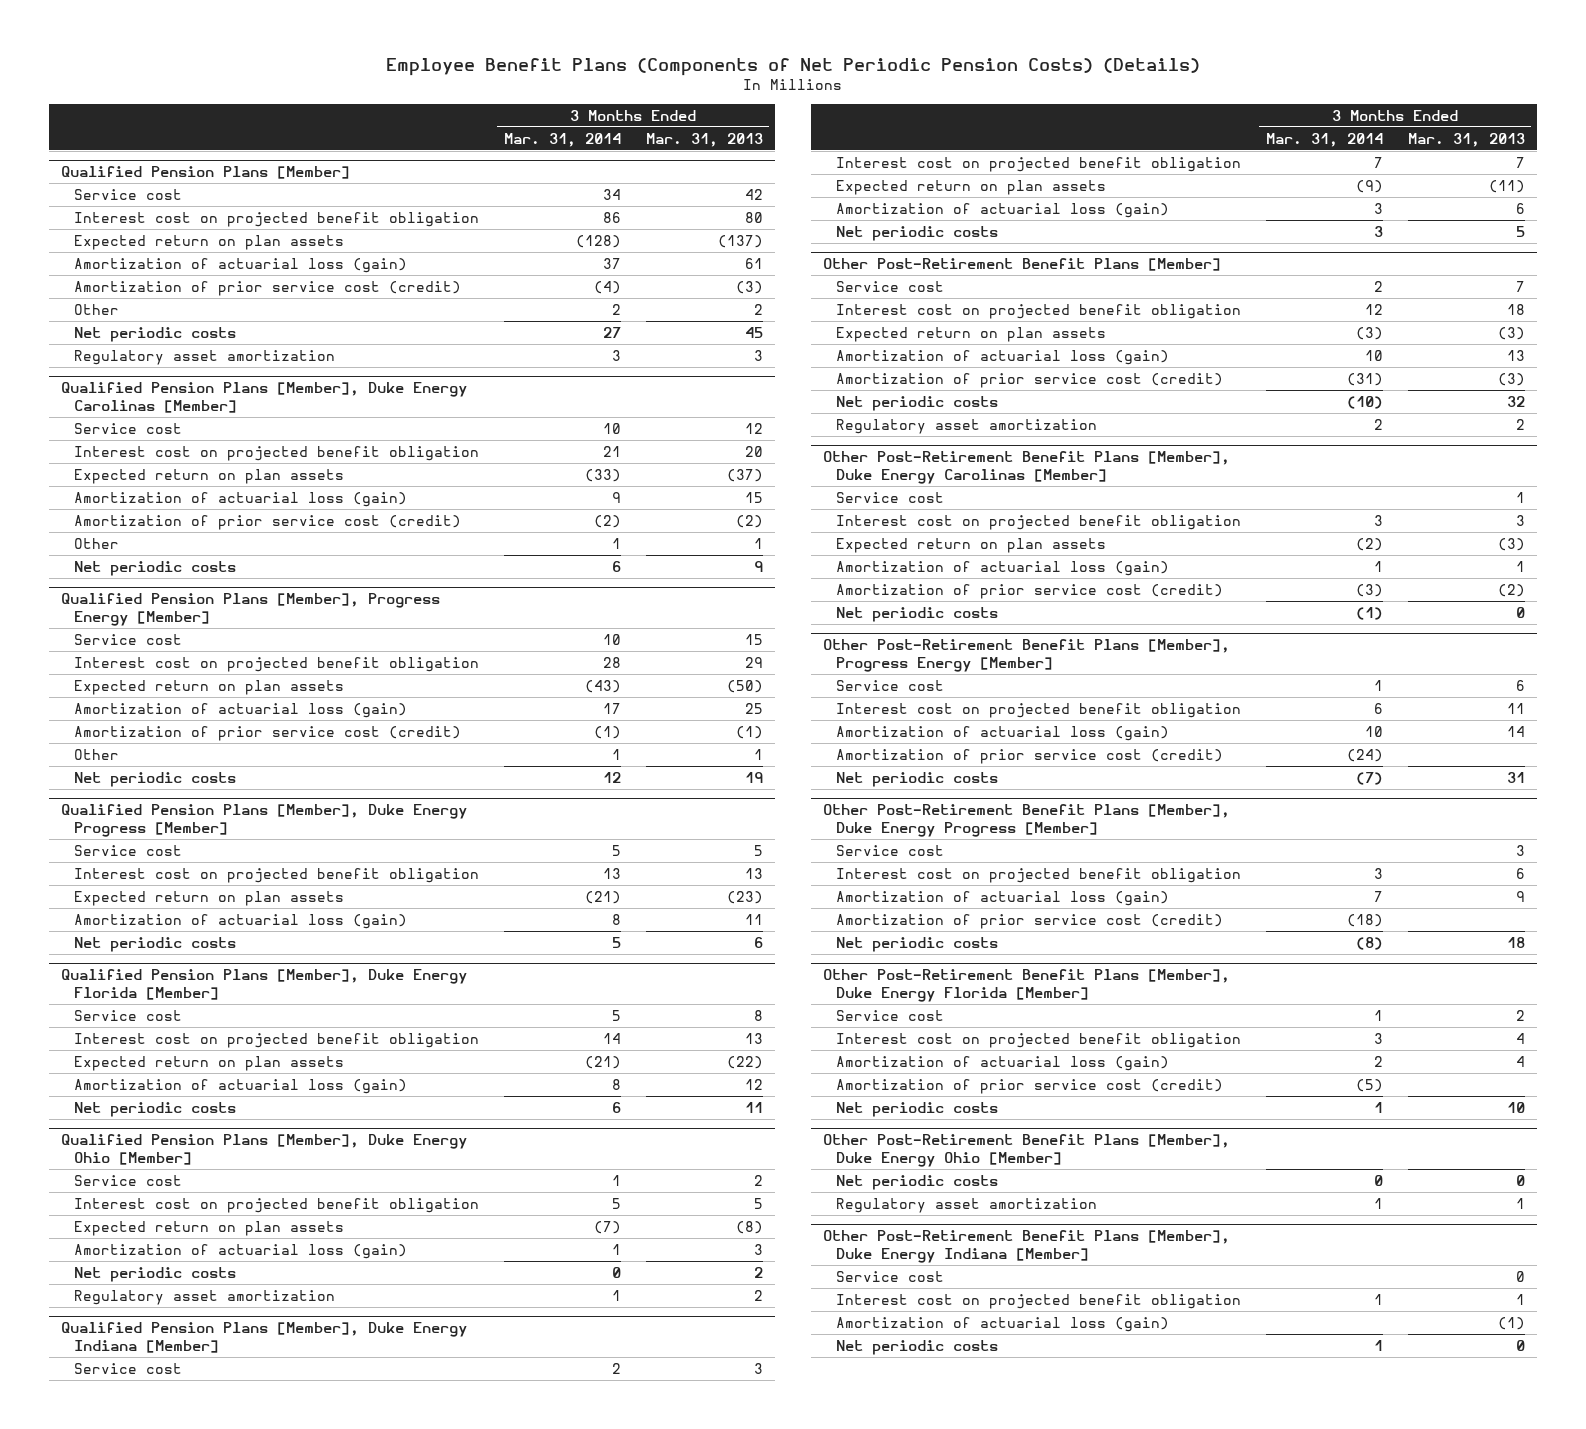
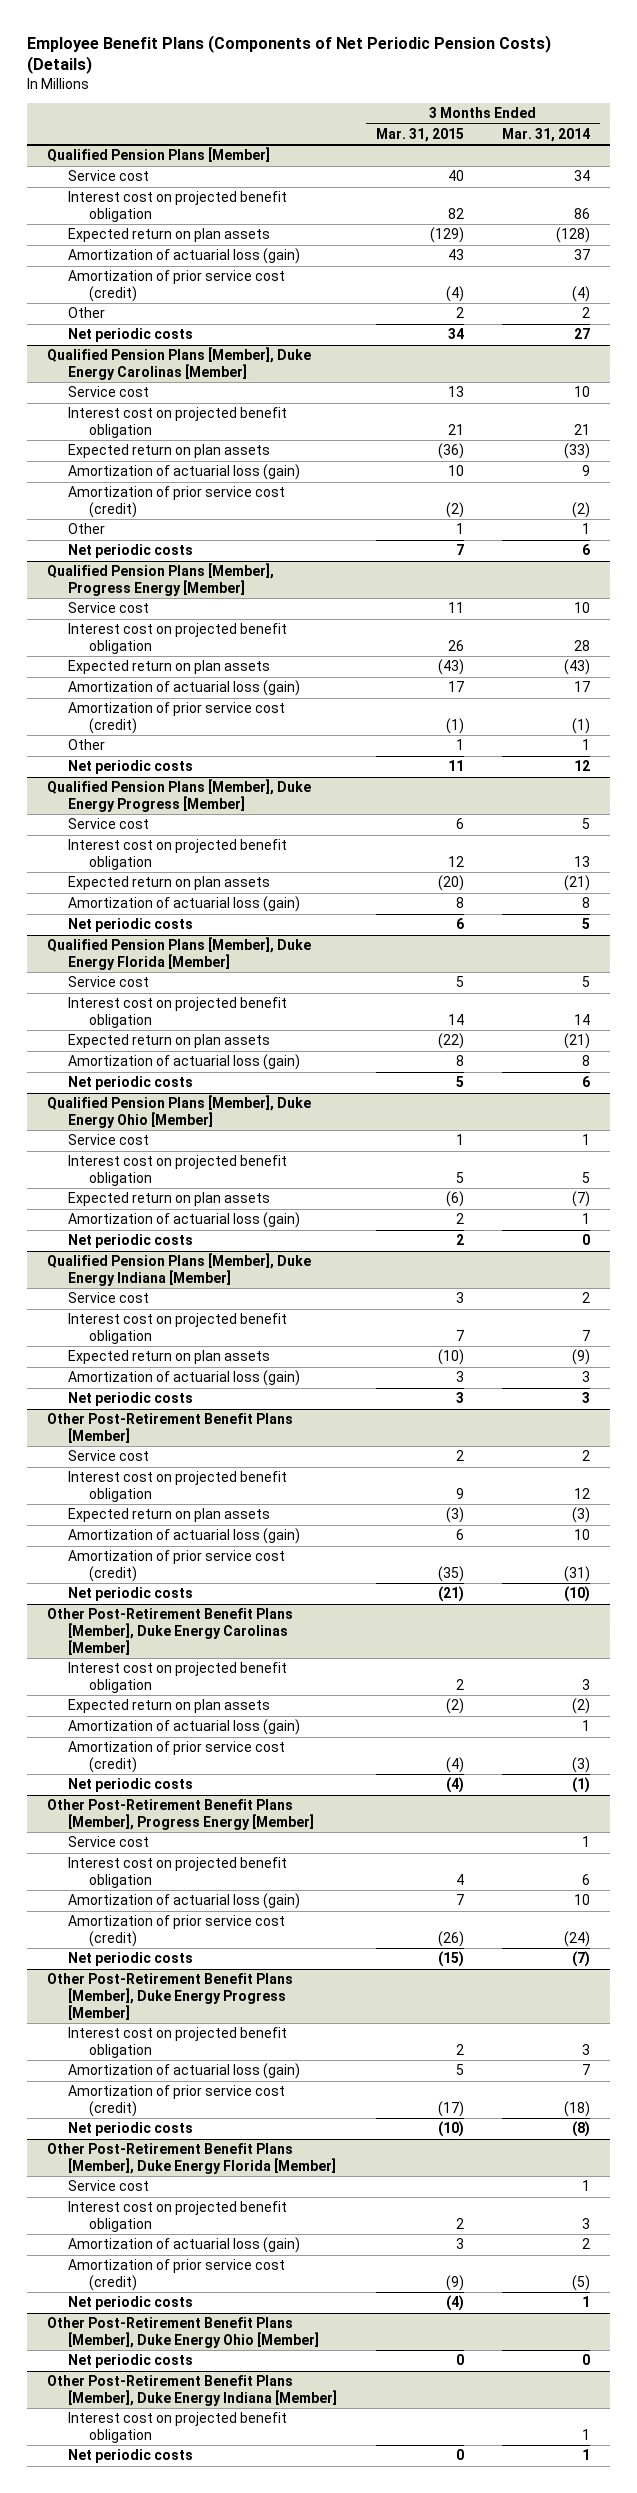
- | 3 Months Ended Mar. 31, 2014 | 3 Months Ended Mar. 31, 2013
+ | 3 Months Ended Mar. 31, 2015 | 3 Months Ended Mar. 31, 2014
@ Qualified Pension Plans [Member]
- Regulatory asset amortization | 3 | 3
@ Qualified Pension Plans [Member], Duke Energy Ohio [Member]
- Regulatory asset amortization | 1 | 2
@ Other Post-Retirement Benefit Plans [Member]
- Regulatory asset amortization | 2 | 2
@ Other Post-Retirement Benefit Plans [Member], Duke Energy Carolinas [Member]
- Service cost | | 1
@ Other Post-Retirement Benefit Plans [Member], Duke Energy Progress [Member]
- Service cost | | 3
@ Other Post-Retirement Benefit Plans [Member], Duke Energy Ohio [Member]
- Regulatory asset amortization | 1 | 1
@ Other Post-Retirement Benefit Plans [Member], Duke Energy Indiana [Member]
- Service cost | | 0
- Amortization of actuarial loss (gain) | | (1)

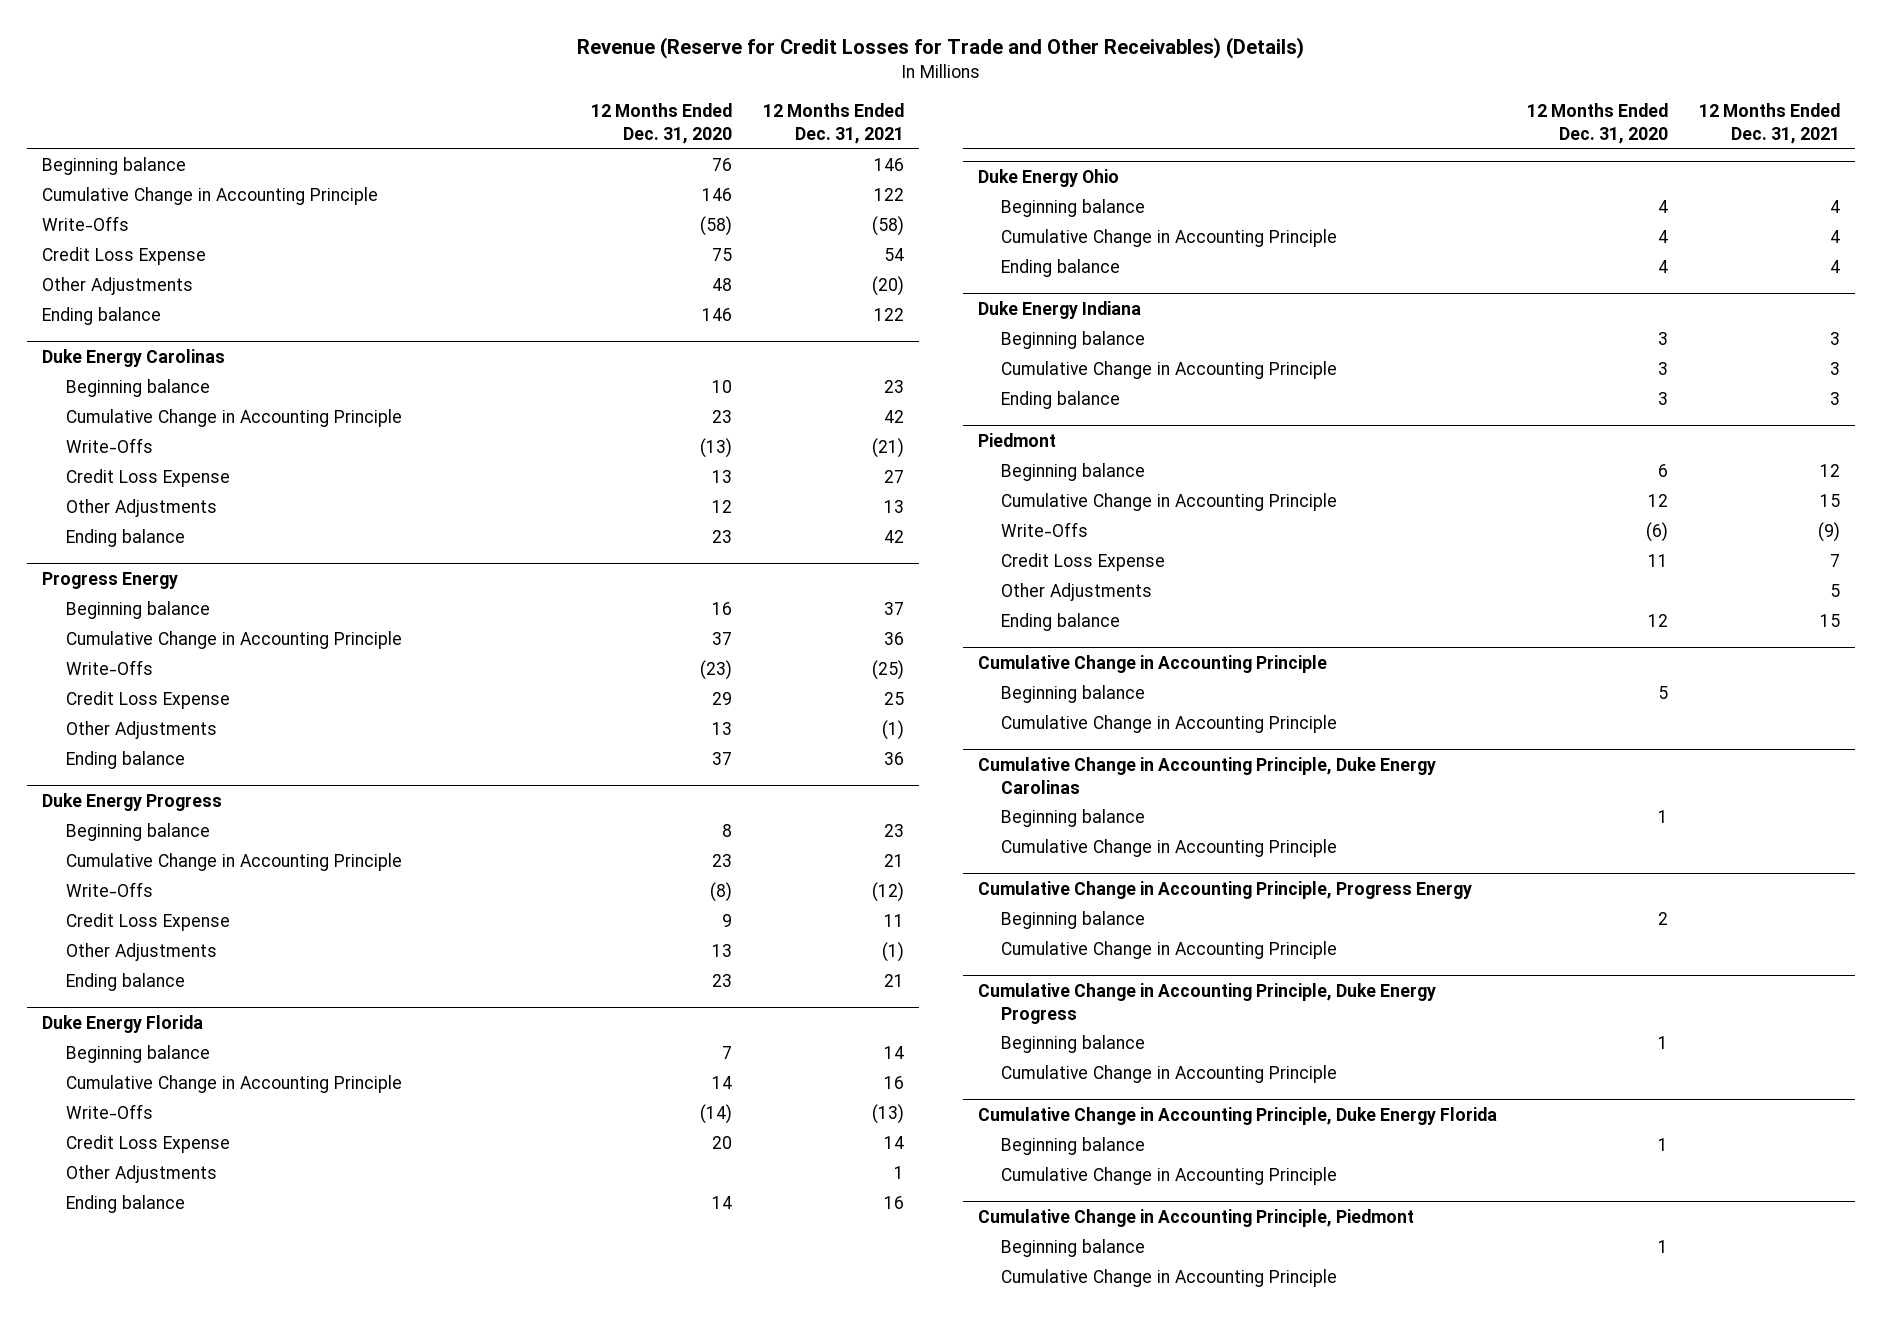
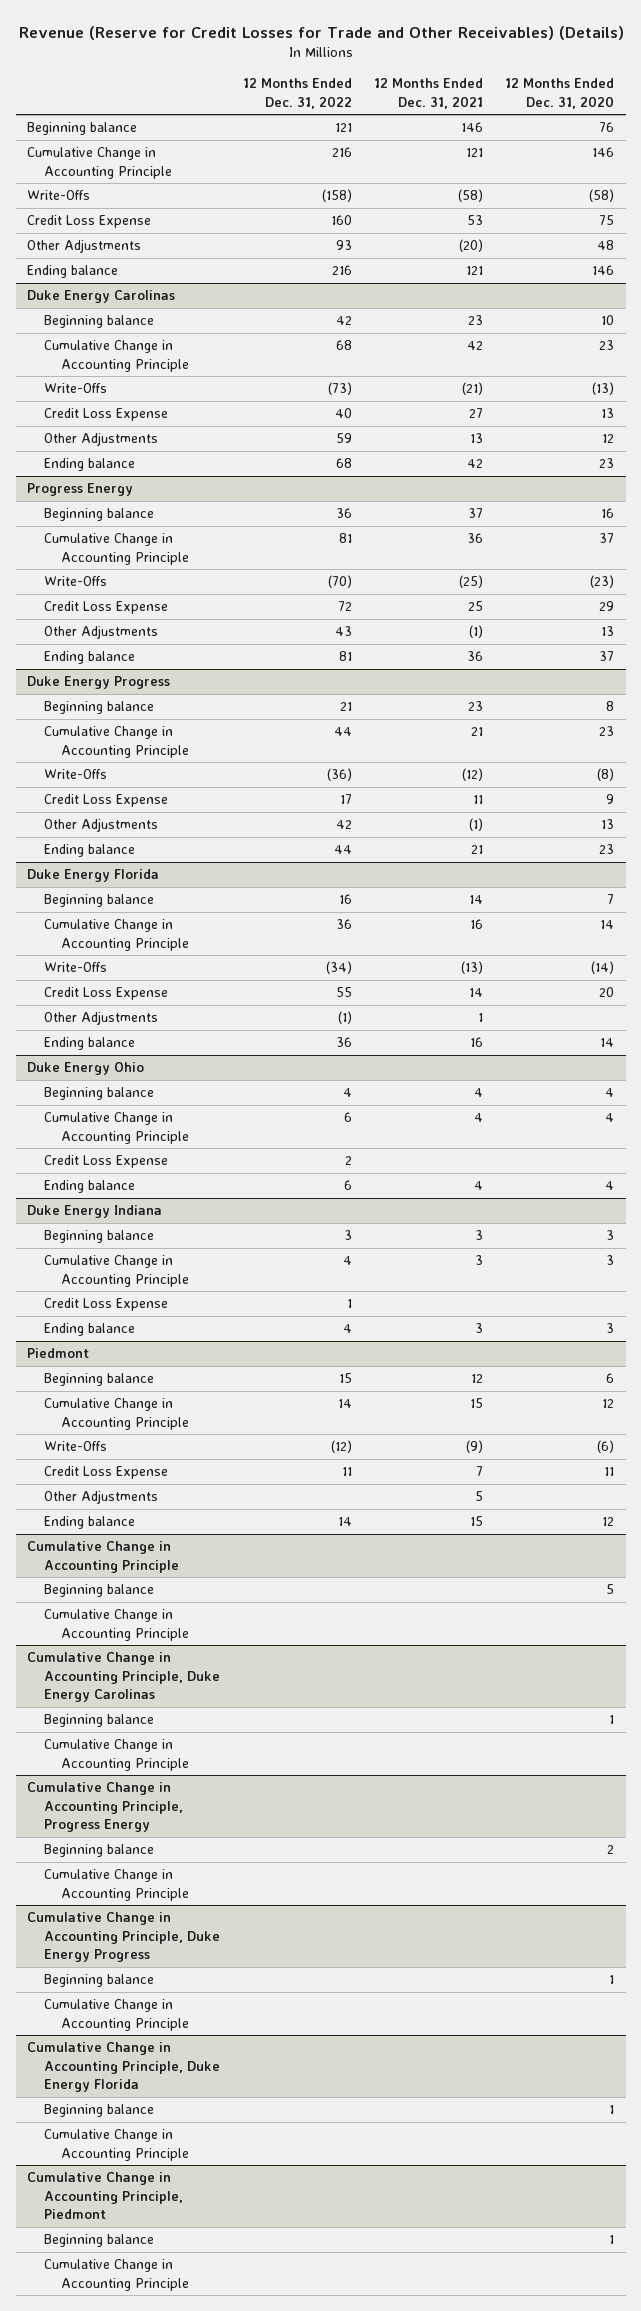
- | 12 Months Ended Dec. 31, 2020 | 12 Months Ended Dec. 31, 2021
+ | 12 Months Ended Dec. 31, 2022 | 12 Months Ended Dec. 31, 2021 | 12 Months Ended Dec. 31, 2020
- Cumulative Change in Accounting Principle | 146 | 122
+ Cumulative Change in Accounting Principle | 216 | 121 | 146
- Credit Loss Expense | 75 | 54
+ Credit Loss Expense | 160 | 53 | 75
- Ending balance | 146 | 122
+ Ending balance | 216 | 121 | 146
@ Duke Energy Ohio
+ Credit Loss Expense | 2 | |
@ Duke Energy Indiana
+ Credit Loss Expense | 1 | |

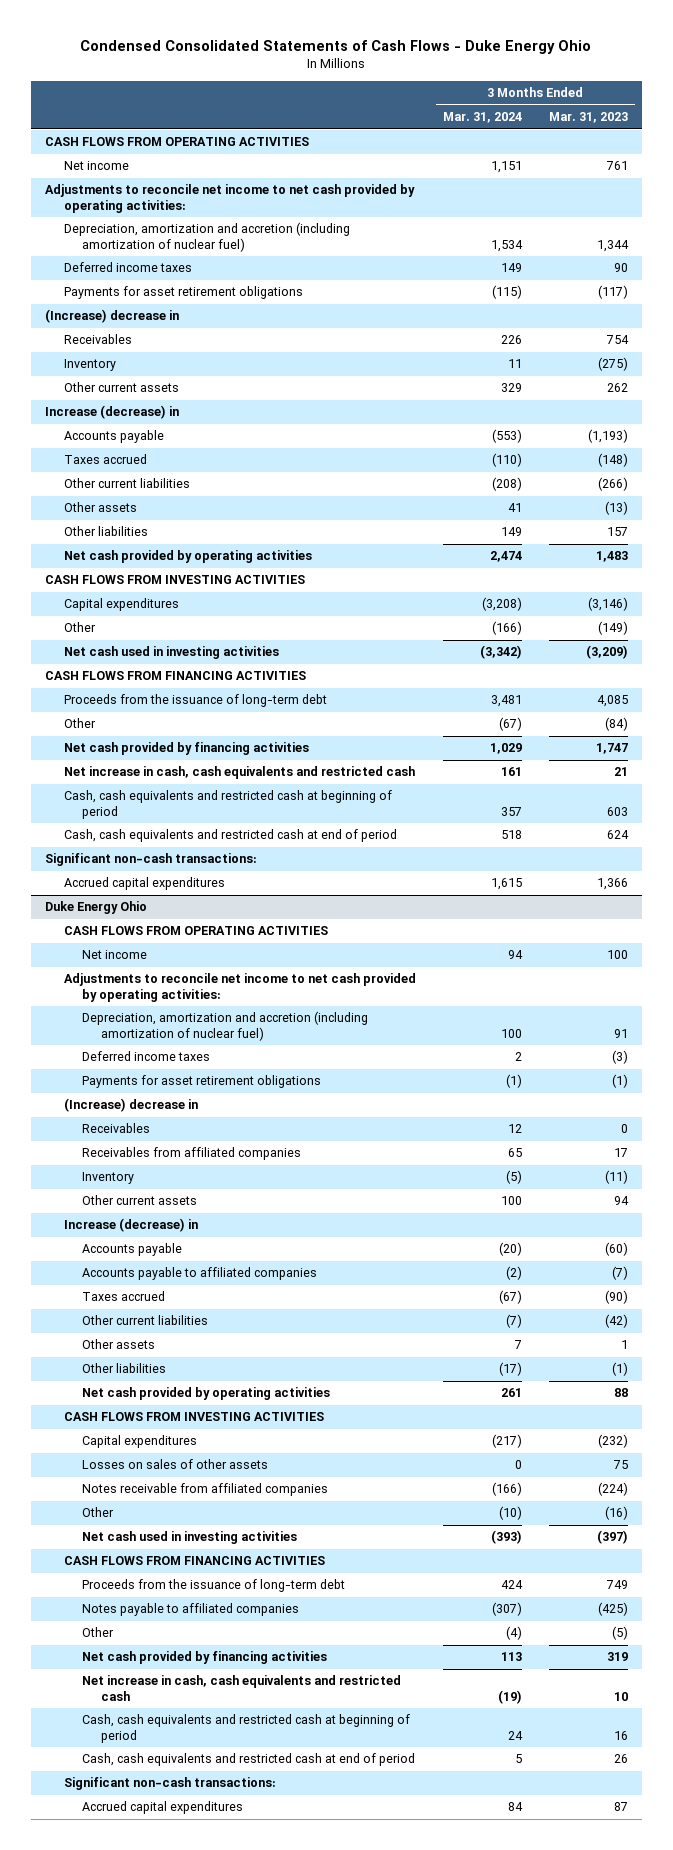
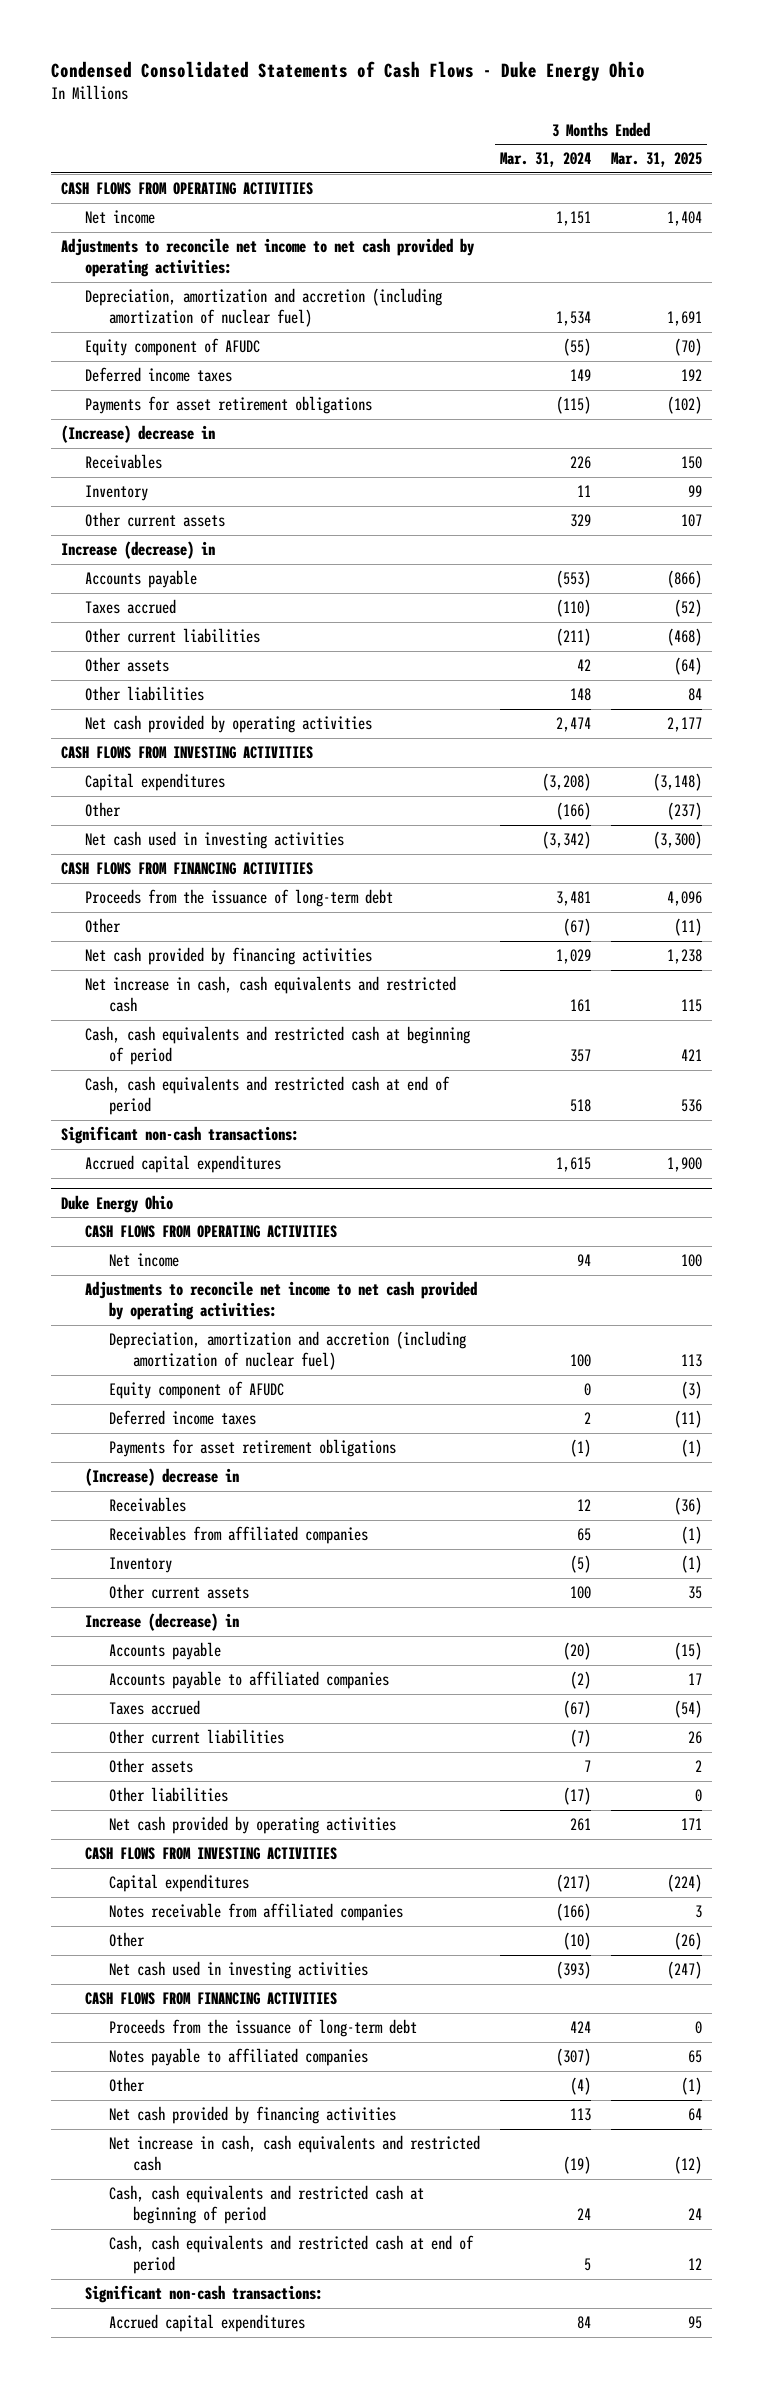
- | 3 Months Ended Mar. 31, 2024 | 3 Months Ended Mar. 31, 2023
+ | 3 Months Ended Mar. 31, 2024 | 3 Months Ended Mar. 31, 2025
+ Equity component of AFUDC | (55) | (70)
- Other current liabilities | (208) | (266)
- Other assets | 41 | (13)
- Other liabilities | 149 | 157
+ Other current liabilities | (211) | (468)
+ Other assets | 42 | (64)
+ Other liabilities | 148 | 84
@ Duke Energy Ohio
+ Equity component of AFUDC | 0 | (3)
- Losses on sales of other assets | 0 | 75

